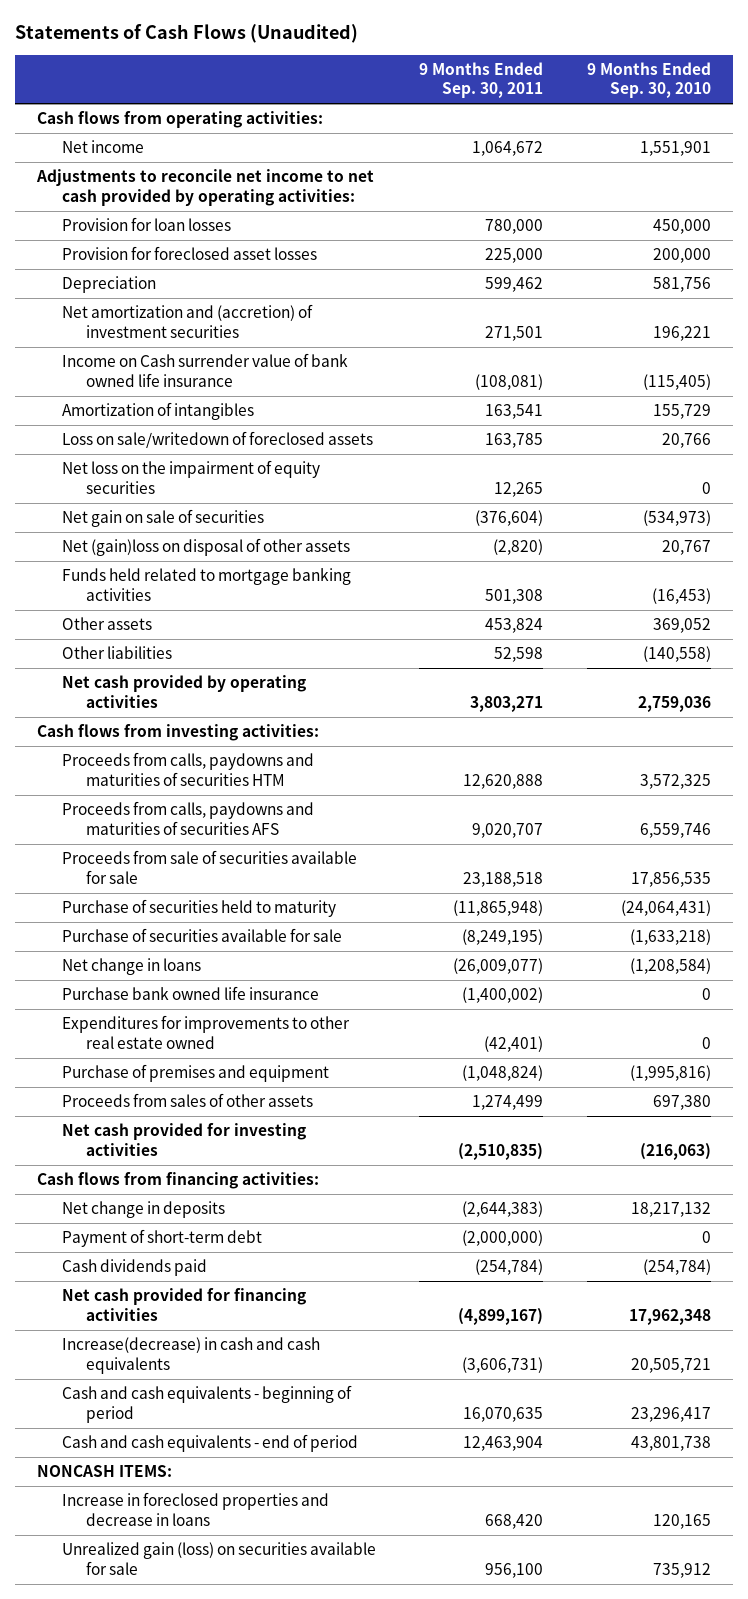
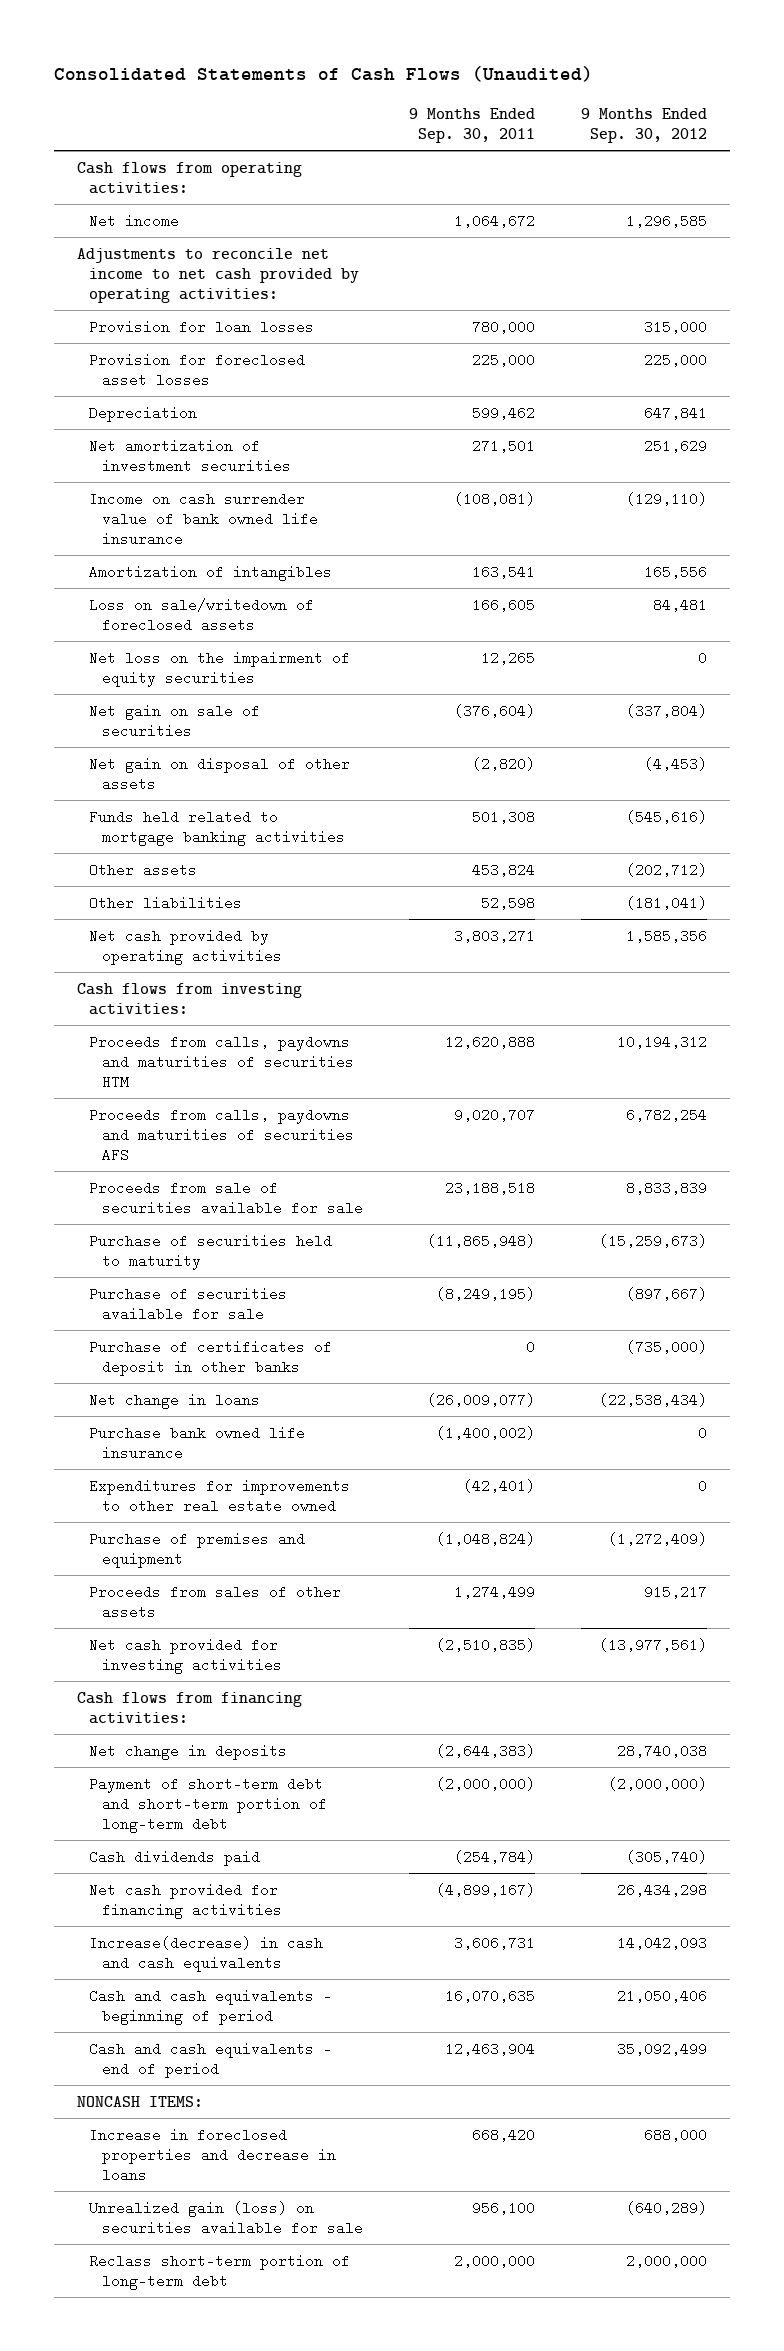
- Statements of Cash Flows (Unaudited)
+ Consolidated Statements of Cash Flows (Unaudited)
- | 9 Months Ended Sep. 30, 2011 | 9 Months Ended Sep. 30, 2010
+ | 9 Months Ended Sep. 30, 2011 | 9 Months Ended Sep. 30, 2012
- Net amortization and (accretion) of investment securities | 271,501 | 196,221
- Income on Cash surrender value of bank owned life insurance | (108,081) | (115,405)
+ Net amortization of investment securities | 271,501 | 251,629
+ Income on cash surrender value of bank owned life insurance | (108,081) | (129,110)
- Loss on sale/writedown of foreclosed assets | 163,785 | 20,766
+ Loss on sale/writedown of foreclosed assets | 166,605 | 84,481
- Net (gain)loss on disposal of other assets | (2,820) | 20,767
+ Net gain on disposal of other assets | (2,820) | (4,453)
+ Purchase of certificates of deposit in other banks | 0 | (735,000)
- Payment of short-term debt | (2,000,000) | 0
+ Payment of short-term debt and short-term portion of long-term debt | (2,000,000) | (2,000,000)
- Increase(decrease) in cash and cash equivalents | (3,606,731) | 20,505,721
+ Increase(decrease) in cash and cash equivalents | 3,606,731 | 14,042,093
+ Reclass short-term portion of long-term debt | 2,000,000 | 2,000,000

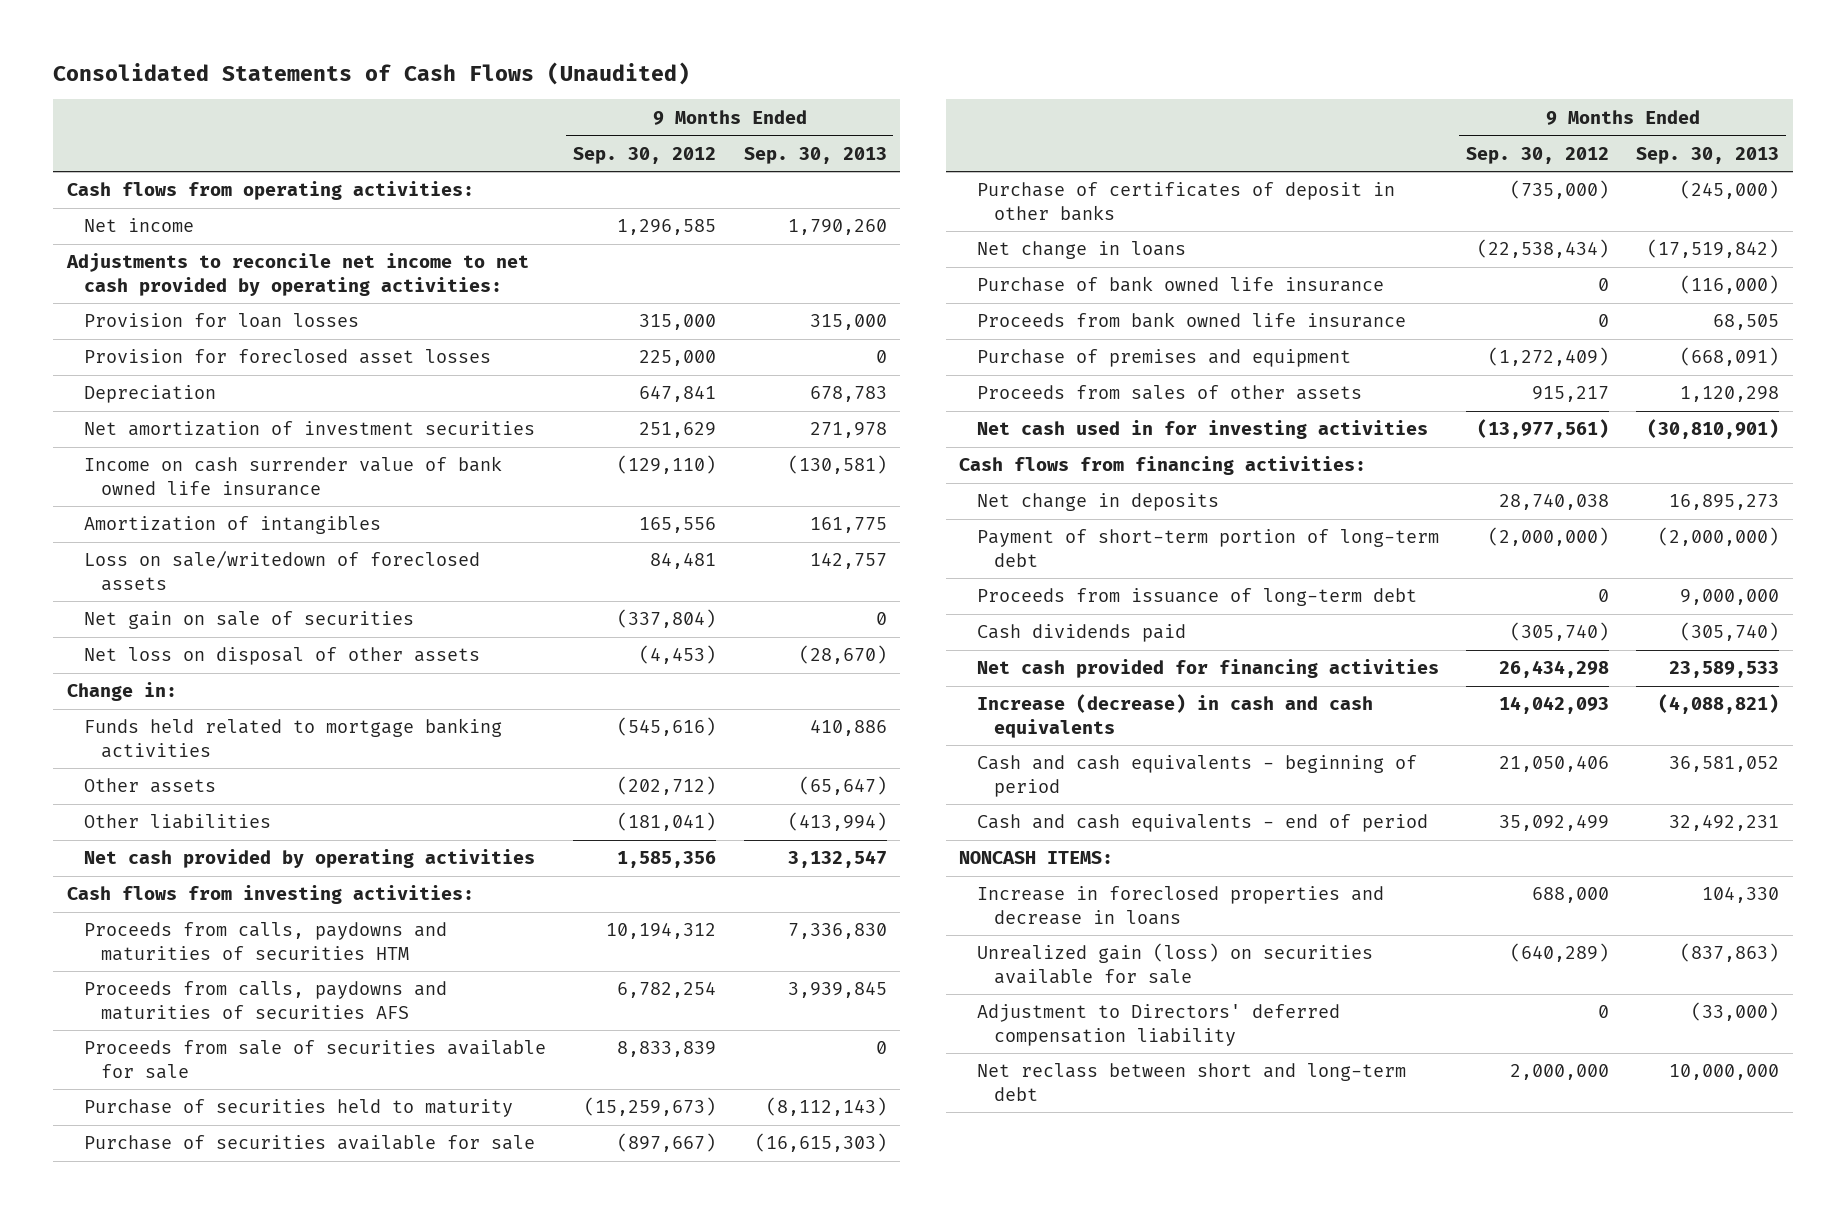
- | 9 Months Ended Sep. 30, 2011 | 9 Months Ended Sep. 30, 2012
+ | 9 Months Ended Sep. 30, 2012 | 9 Months Ended Sep. 30, 2013
- Net loss on the impairment of equity securities | 12,265 | 0
- Net gain on disposal of other assets | (2,820) | (4,453)
+ Net loss on disposal of other assets | (4,453) | (28,670)
+ Change in:
- Purchase bank owned life insurance | (1,400,002) | 0
- Expenditures for improvements to other real estate owned | (42,401) | 0
+ Purchase of bank owned life insurance | 0 | (116,000)
+ Proceeds from bank owned life insurance | 0 | 68,505
- Net cash provided for investing activities | (2,510,835) | (13,977,561)
+ Net cash used in for investing activities | (13,977,561) | (30,810,901)
- Payment of short-term debt and short-term portion of long-term debt | (2,000,000) | (2,000,000)
+ Payment of short-term portion of long-term debt | (2,000,000) | (2,000,000)
+ Proceeds from issuance of long-term debt | 0 | 9,000,000
- Increase(decrease) in cash and cash equivalents | 3,606,731 | 14,042,093
+ Increase (decrease) in cash and cash equivalents | 14,042,093 | (4,088,821)
- Reclass short-term portion of long-term debt | 2,000,000 | 2,000,000
+ Adjustment to Directors' deferred compensation liability | 0 | (33,000)
+ Net reclass between short and long-term debt | 2,000,000 | 10,000,000

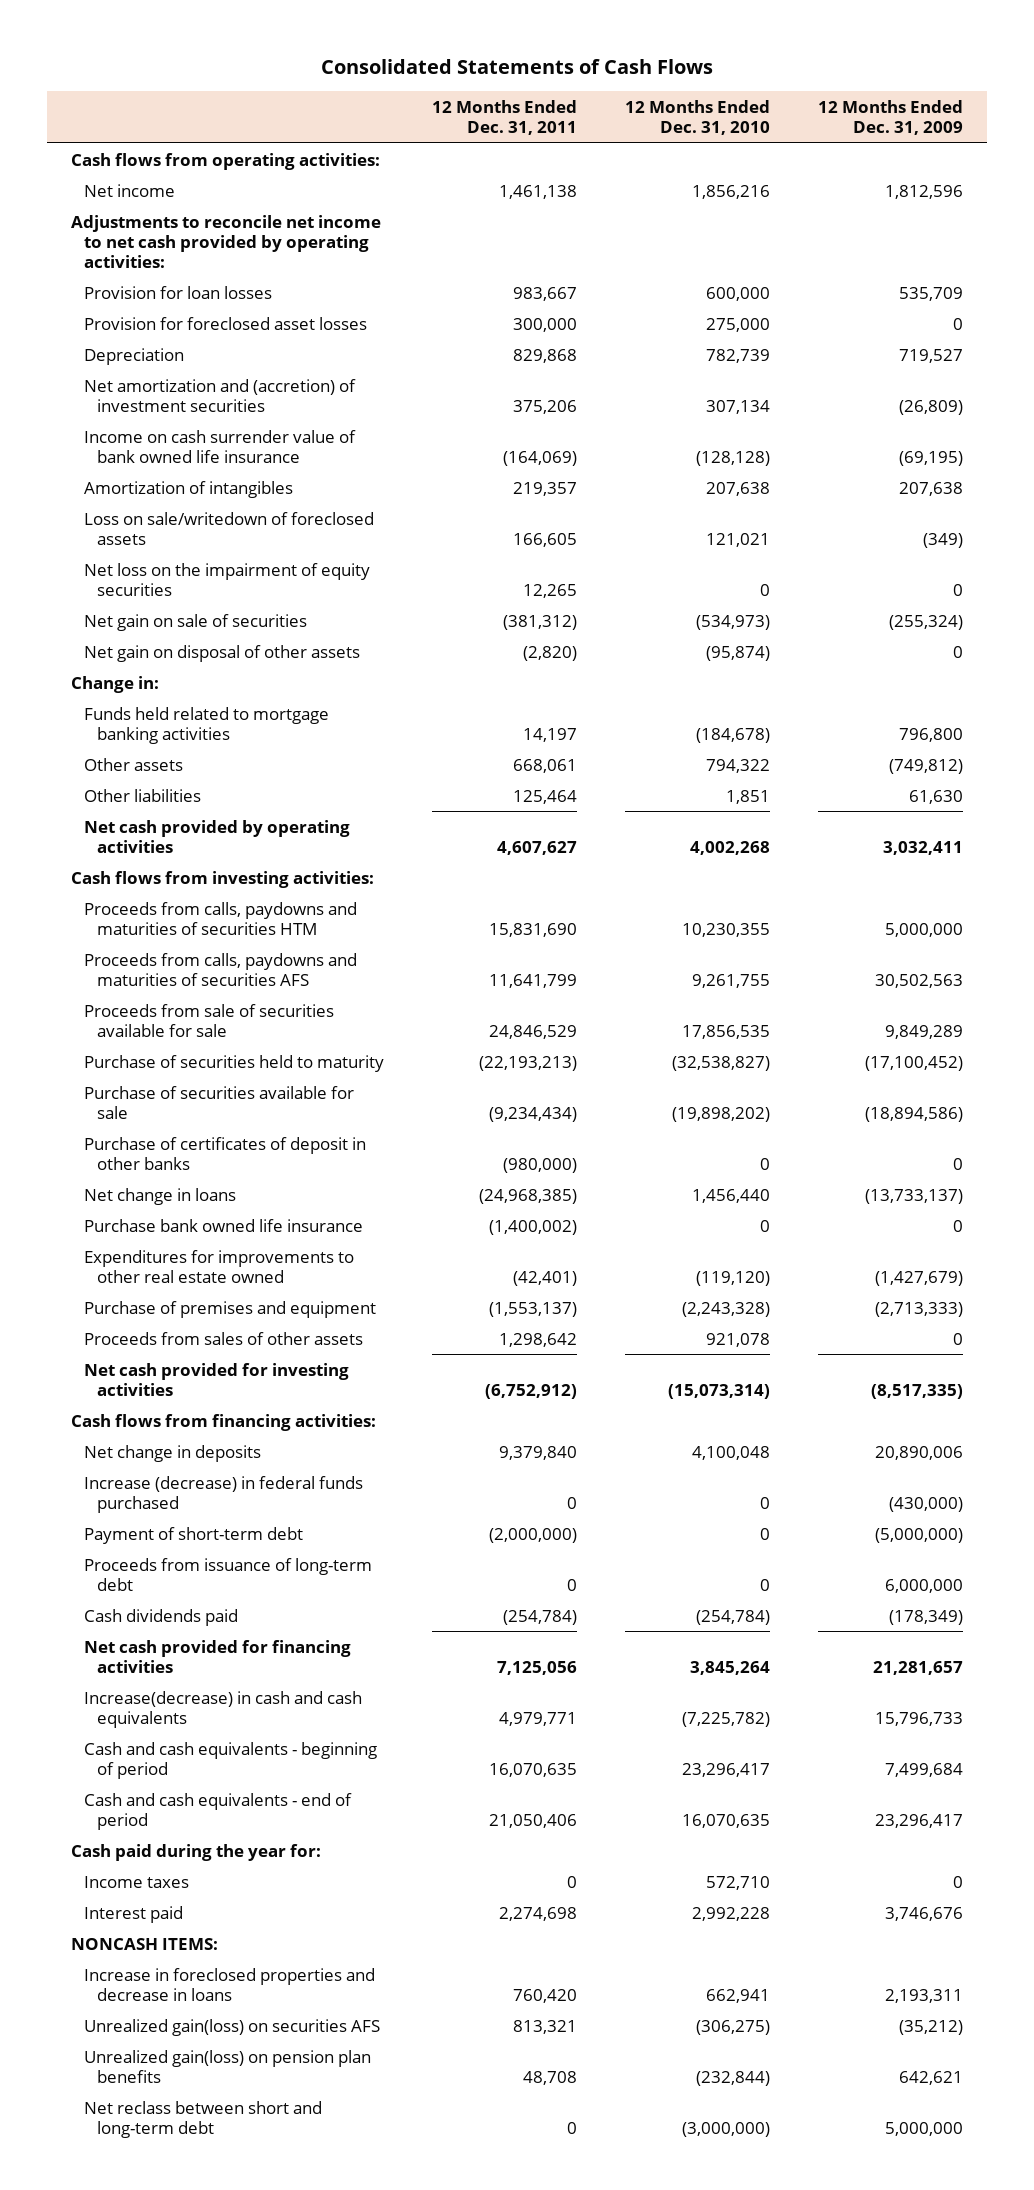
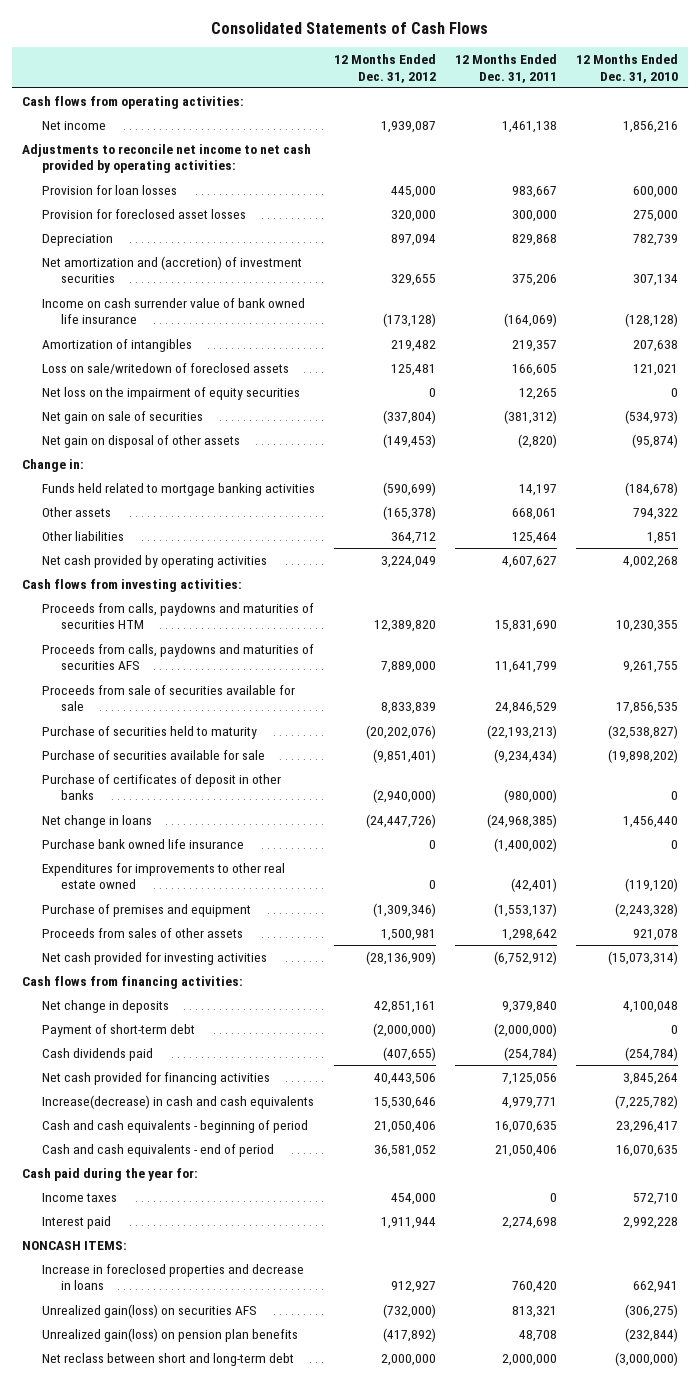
- | 12 Months Ended Dec. 31, 2011 | 12 Months Ended Dec. 31, 2010 | 12 Months Ended Dec. 31, 2009
+ | 12 Months Ended Dec. 31, 2012 | 12 Months Ended Dec. 31, 2011 | 12 Months Ended Dec. 31, 2010
- Increase (decrease) in federal funds purchased | 0 | 0 | (430,000)
- Proceeds from issuance of long-term debt | 0 | 0 | 6,000,000
- Net reclass between short and long-term debt | 0 | (3,000,000) | 5,000,000
+ Net reclass between short and long-term debt | 2,000,000 | 2,000,000 | (3,000,000)

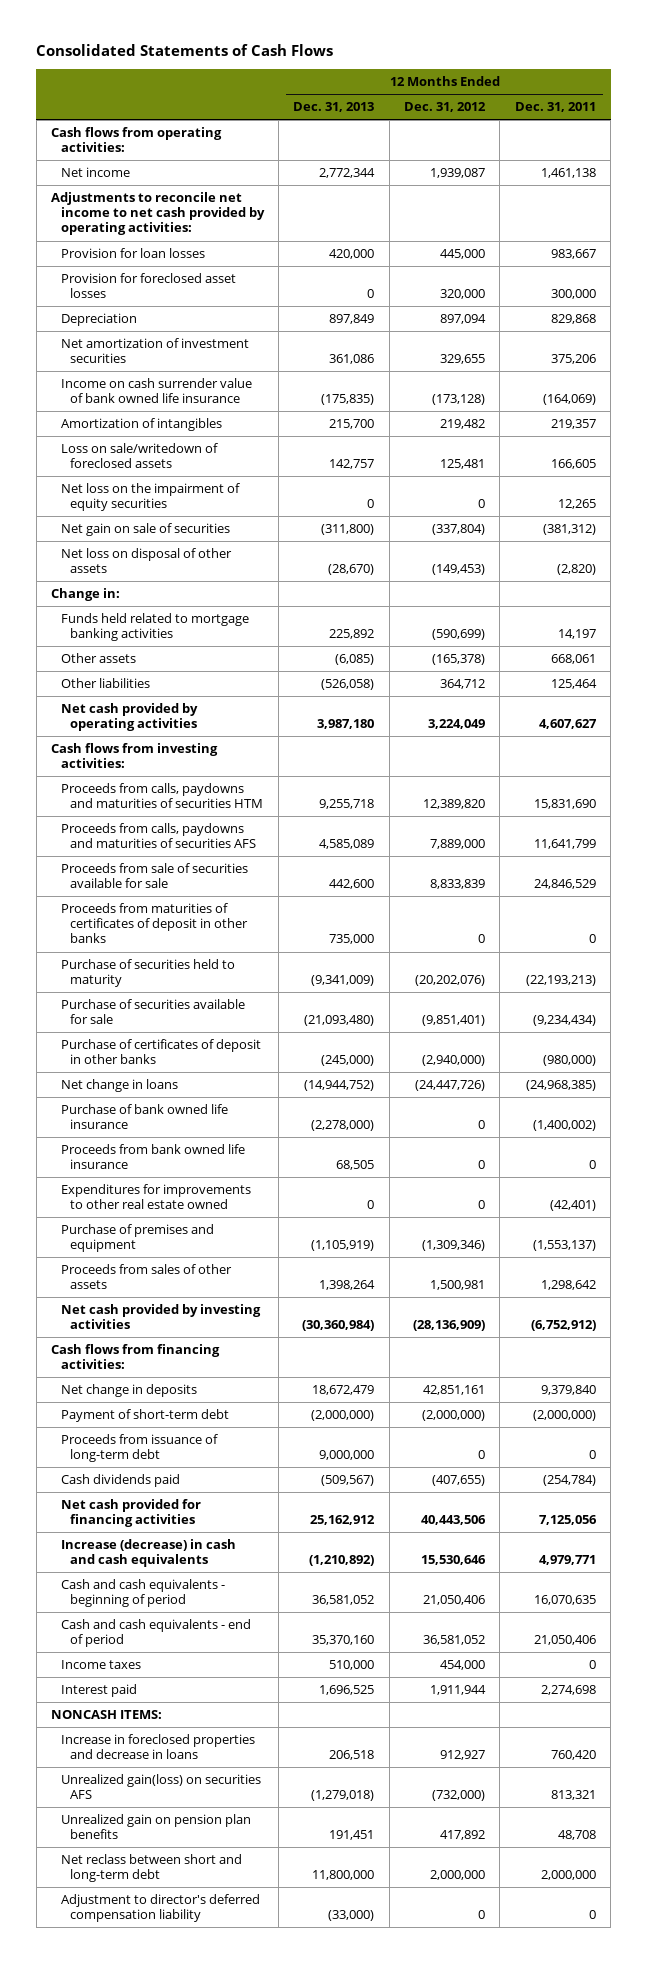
- | 12 Months Ended Dec. 31, 2012 | 12 Months Ended Dec. 31, 2011 | 12 Months Ended Dec. 31, 2010
+ | 12 Months Ended Dec. 31, 2013 | 12 Months Ended Dec. 31, 2012 | 12 Months Ended Dec. 31, 2011
- Net amortization and (accretion) of investment securities | 329,655 | 375,206 | 307,134
+ Net amortization of investment securities | 361,086 | 329,655 | 375,206
- Net gain on disposal of other assets | (149,453) | (2,820) | (95,874)
+ Net loss on disposal of other assets | (28,670) | (149,453) | (2,820)
+ Proceeds from maturities of certificates of deposit in other banks | 735,000 | 0 | 0
- Purchase bank owned life insurance | 0 | (1,400,002) | 0
+ Purchase of bank owned life insurance | (2,278,000) | 0 | (1,400,002)
+ Proceeds from bank owned life insurance | 68,505 | 0 | 0
- Net cash provided for investing activities | (28,136,909) | (6,752,912) | (15,073,314)
+ Net cash provided by investing activities | (30,360,984) | (28,136,909) | (6,752,912)
+ Proceeds from issuance of long-term debt | 9,000,000 | 0 | 0
- Increase(decrease) in cash and cash equivalents | 15,530,646 | 4,979,771 | (7,225,782)
+ Increase (decrease) in cash and cash equivalents | (1,210,892) | 15,530,646 | 4,979,771
- Cash paid during the year for:
- Unrealized gain(loss) on pension plan benefits | (417,892) | 48,708 | (232,844)
+ Unrealized gain on pension plan benefits | 191,451 | 417,892 | 48,708
+ Adjustment to director's deferred compensation liability | (33,000) | 0 | 0

